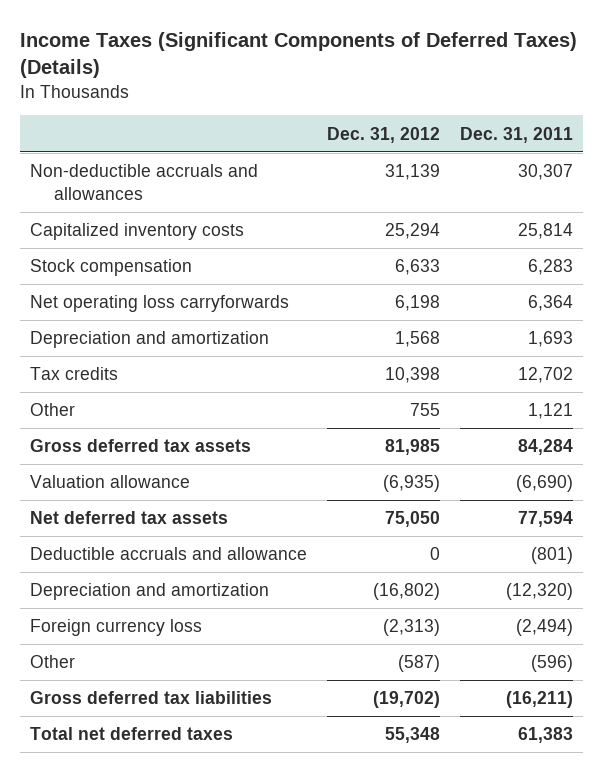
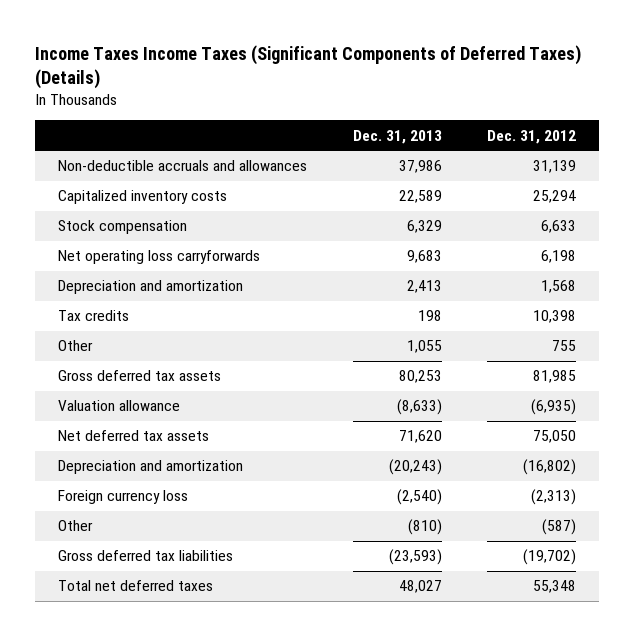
- Income Taxes (Significant Components of Deferred Taxes) (Details)
+ Income Taxes Income Taxes (Significant Components of Deferred Taxes) (Details)
- | Dec. 31, 2012 | Dec. 31, 2011
+ | Dec. 31, 2013 | Dec. 31, 2012
- Deductible accruals and allowance | 0 | (801)

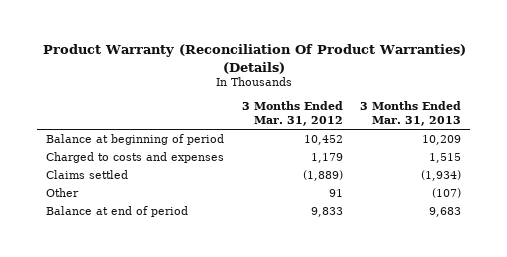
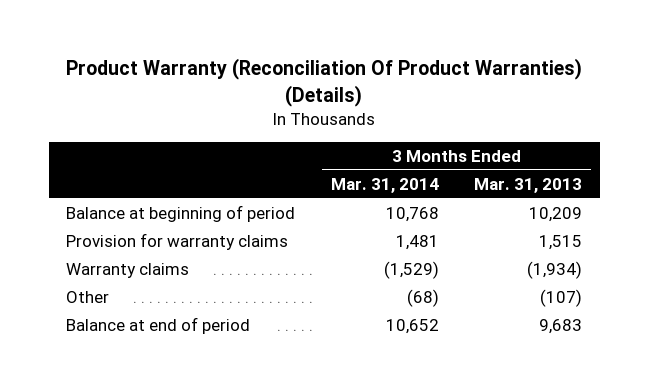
- | 3 Months Ended Mar. 31, 2012 | 3 Months Ended Mar. 31, 2013
+ | 3 Months Ended Mar. 31, 2014 | 3 Months Ended Mar. 31, 2013
- Charged to costs and expenses | 1,179 | 1,515
- Claims settled | (1,889) | (1,934)
+ Provision for warranty claims | 1,481 | 1,515
+ Warranty claims | (1,529) | (1,934)

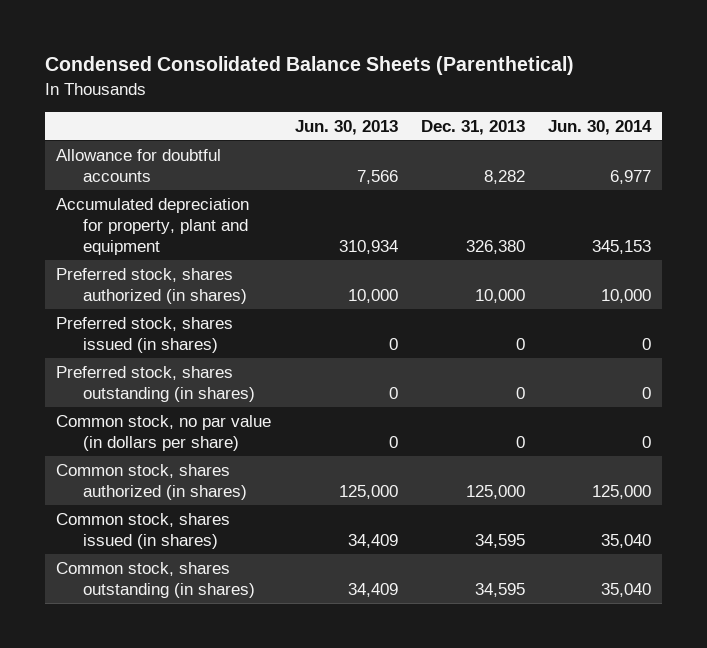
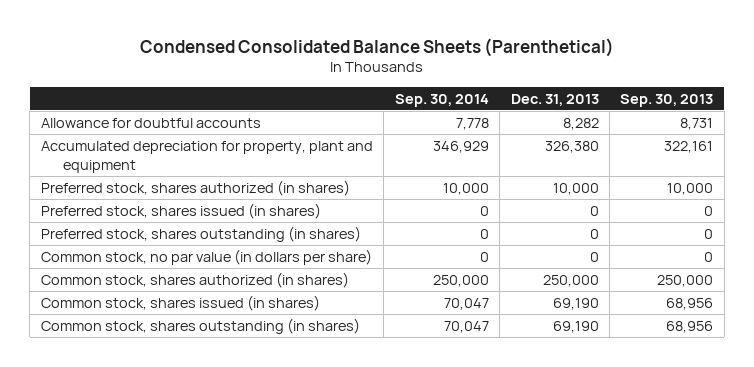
- | Jun. 30, 2013 | Dec. 31, 2013 | Jun. 30, 2014
+ | Sep. 30, 2014 | Dec. 31, 2013 | Sep. 30, 2013
- Common stock, shares authorized (in shares) | 125,000 | 125,000 | 125,000
- Common stock, shares issued (in shares) | 34,409 | 34,595 | 35,040
- Common stock, shares outstanding (in shares) | 34,409 | 34,595 | 35,040
+ Common stock, shares authorized (in shares) | 250,000 | 250,000 | 250,000
+ Common stock, shares issued (in shares) | 70,047 | 69,190 | 68,956
+ Common stock, shares outstanding (in shares) | 70,047 | 69,190 | 68,956

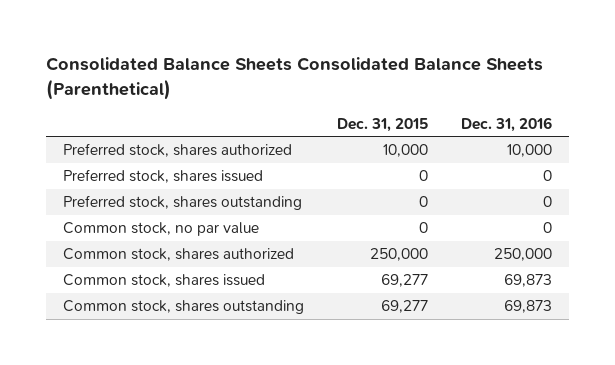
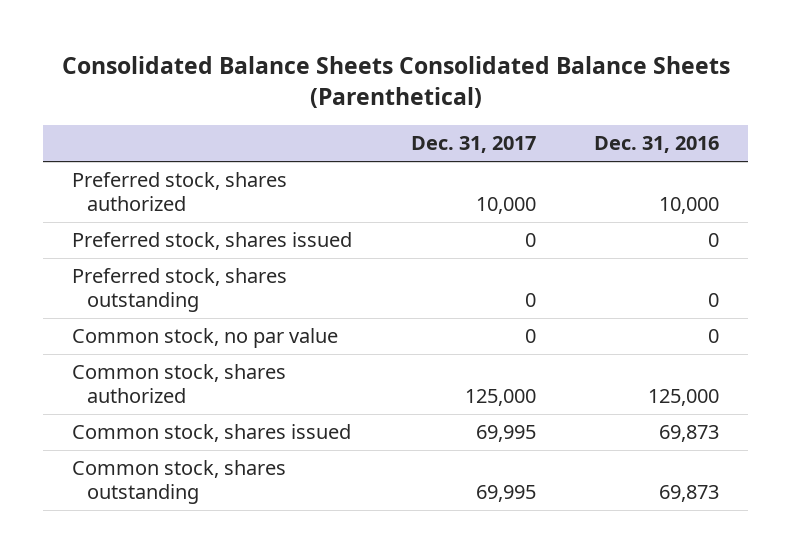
- | Dec. 31, 2015 | Dec. 31, 2016
+ | Dec. 31, 2017 | Dec. 31, 2016
- Common stock, shares authorized | 250,000 | 250,000
+ Common stock, shares authorized | 125,000 | 125,000

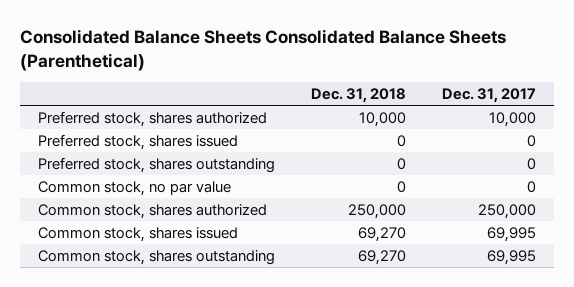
- | Dec. 31, 2017 | Dec. 31, 2016
+ | Dec. 31, 2018 | Dec. 31, 2017
- Common stock, shares authorized | 125,000 | 125,000
+ Common stock, shares authorized | 250,000 | 250,000

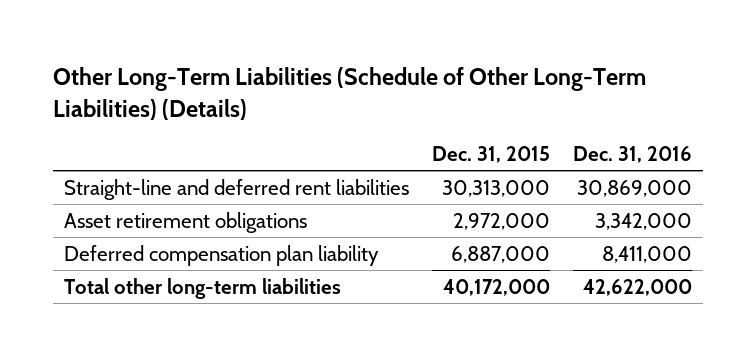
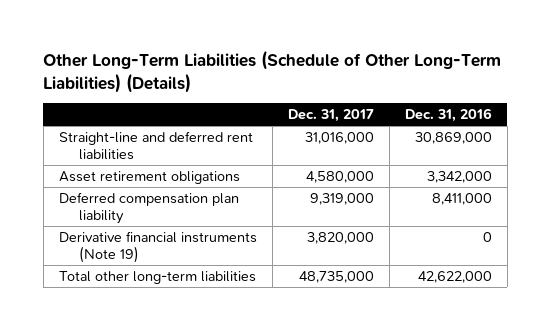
- | Dec. 31, 2015 | Dec. 31, 2016
+ | Dec. 31, 2017 | Dec. 31, 2016
+ Derivative financial instruments (Note 19) | 3,820,000 | 0

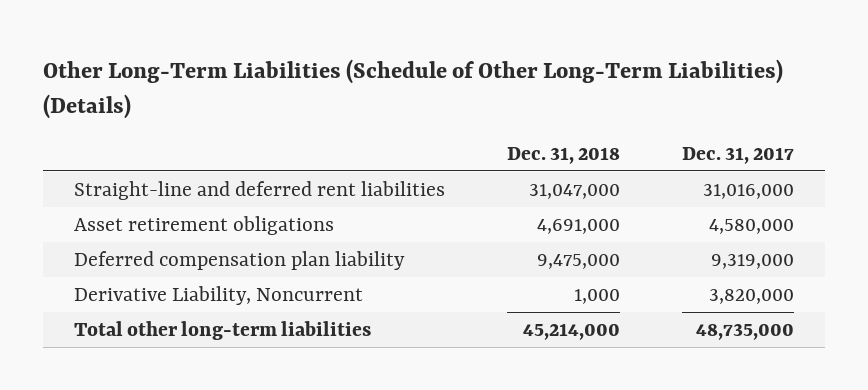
- | Dec. 31, 2017 | Dec. 31, 2016
+ | Dec. 31, 2018 | Dec. 31, 2017
- Derivative financial instruments (Note 19) | 3,820,000 | 0
+ Derivative Liability, Noncurrent | 1,000 | 3,820,000

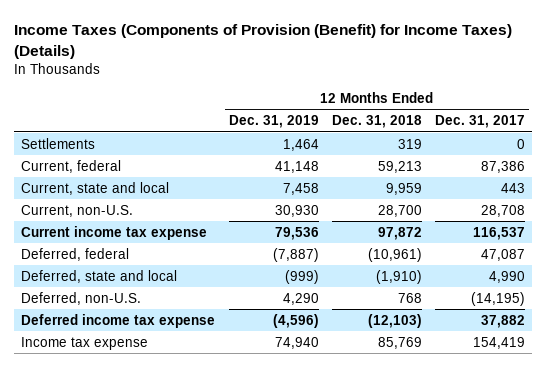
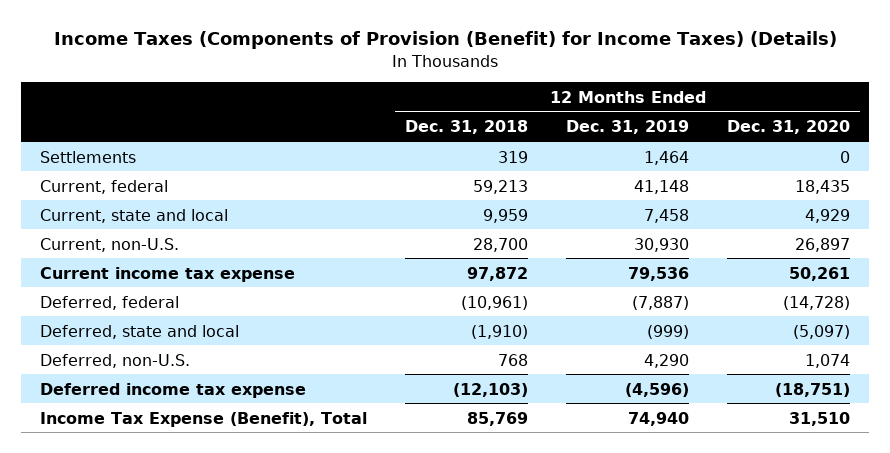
- | 12 Months Ended Dec. 31, 2019 | 12 Months Ended Dec. 31, 2018 | 12 Months Ended Dec. 31, 2017
+ | 12 Months Ended Dec. 31, 2018 | 12 Months Ended Dec. 31, 2019 | 12 Months Ended Dec. 31, 2020
- Income tax expense | 74,940 | 85,769 | 154,419
+ Income Tax Expense (Benefit), Total | 85,769 | 74,940 | 31,510

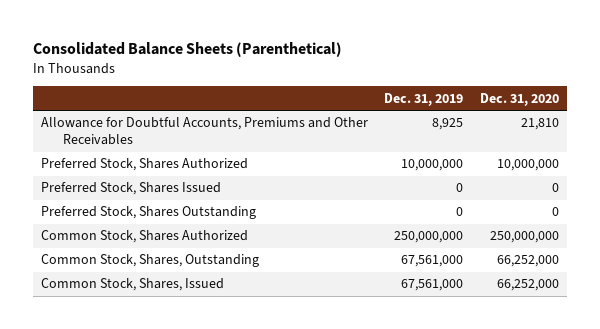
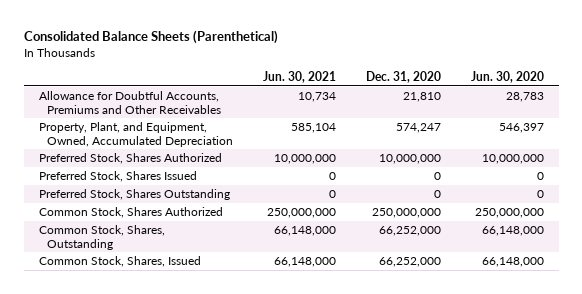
- | Dec. 31, 2019 | Dec. 31, 2020
+ | Jun. 30, 2021 | Dec. 31, 2020 | Jun. 30, 2020
+ Property, Plant, and Equipment, Owned, Accumulated Depreciation | 585,104 | 574,247 | 546,397

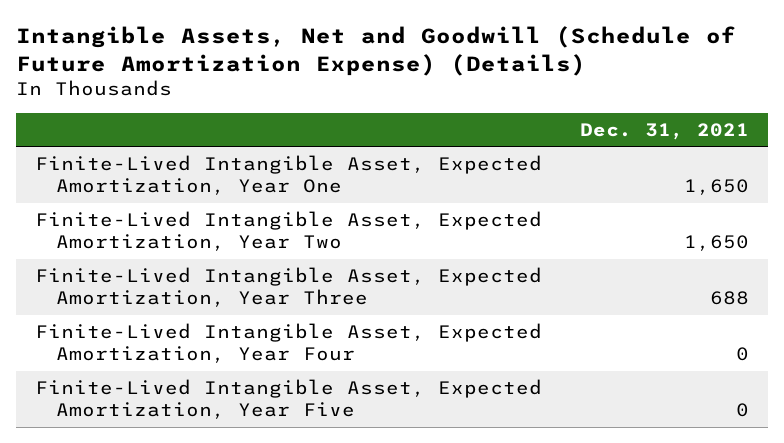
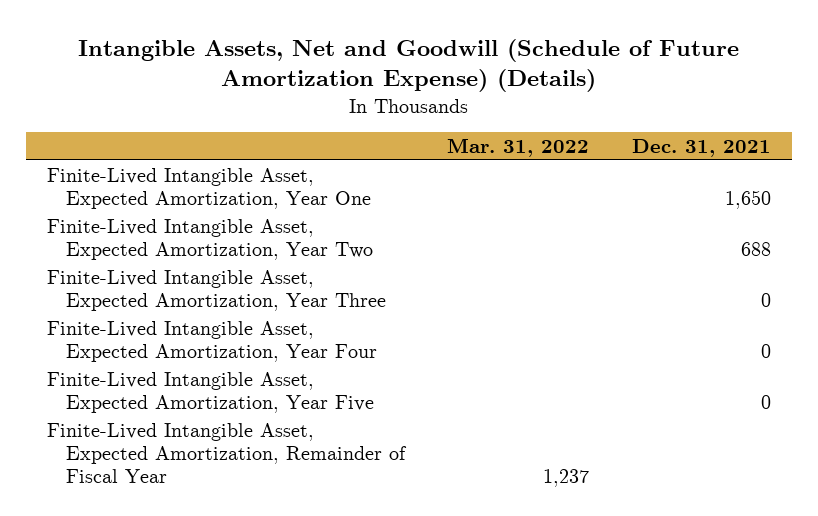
- | Dec. 31, 2021
+ | Mar. 31, 2022 | Dec. 31, 2021
- Finite-Lived Intangible Asset, Expected Amortization, Year Two | 1,650
- Finite-Lived Intangible Asset, Expected Amortization, Year Three | 688
+ Finite-Lived Intangible Asset, Expected Amortization, Year Two | | 688
+ Finite-Lived Intangible Asset, Expected Amortization, Year Three | | 0
+ Finite-Lived Intangible Asset, Expected Amortization, Remainder of Fiscal Year | 1,237 |

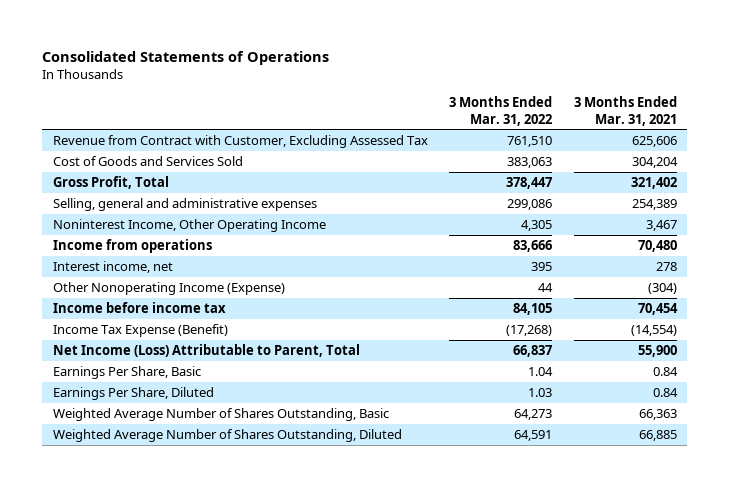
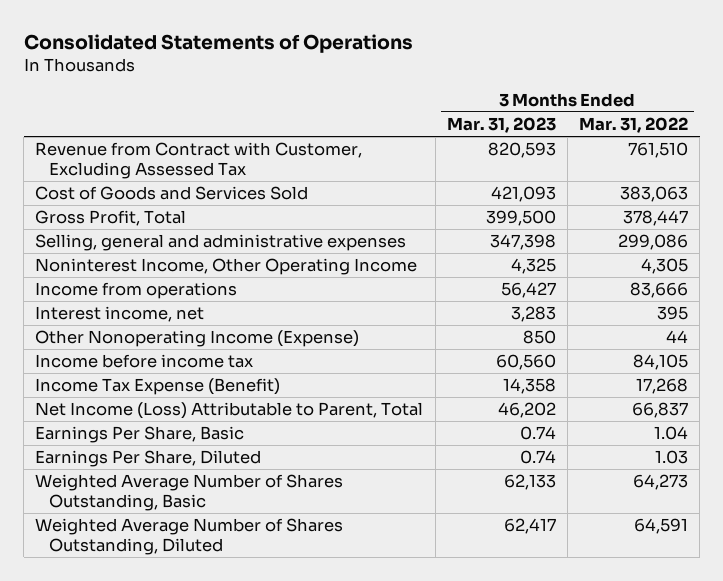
- | 3 Months Ended Mar. 31, 2022 | 3 Months Ended Mar. 31, 2021
+ | 3 Months Ended Mar. 31, 2023 | 3 Months Ended Mar. 31, 2022
- Income Tax Expense (Benefit) | (17,268) | (14,554)
+ Income Tax Expense (Benefit) | 14,358 | 17,268

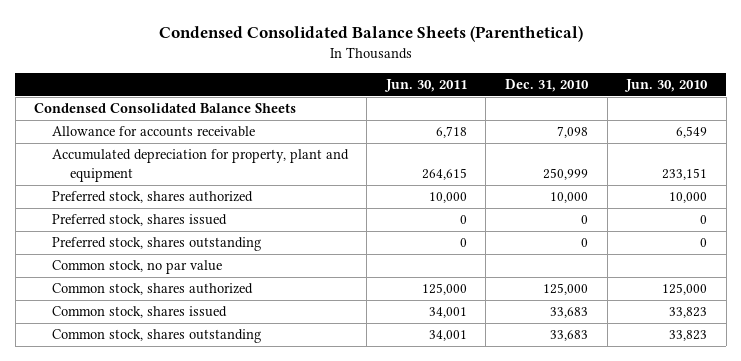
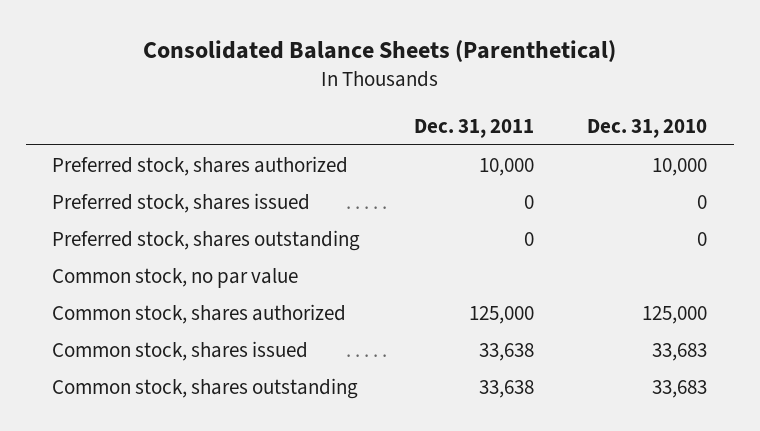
- Condensed Consolidated Balance Sheets (Parenthetical)
+ Consolidated Balance Sheets (Parenthetical)
- | Jun. 30, 2011 | Dec. 31, 2010 | Jun. 30, 2010
+ | Dec. 31, 2011 | Dec. 31, 2010
- Condensed Consolidated Balance Sheets
- Allowance for accounts receivable | 6,718 | 7,098 | 6,549
- Accumulated depreciation for property, plant and equipment | 264,615 | 250,999 | 233,151

